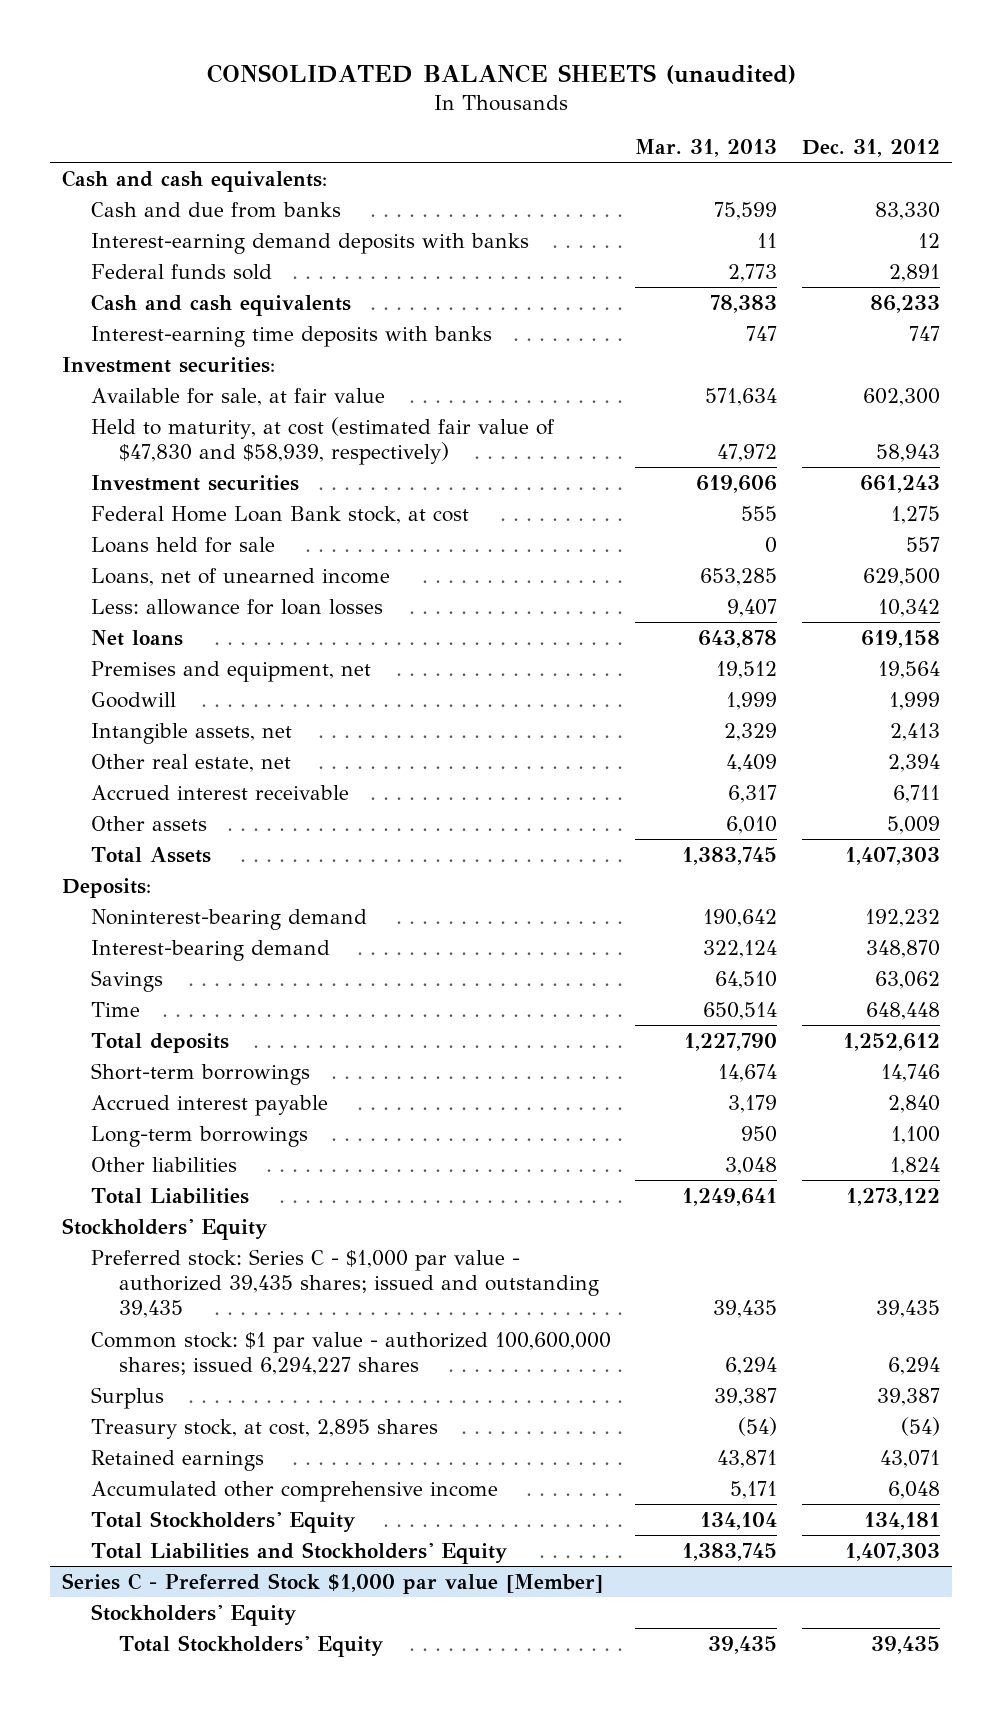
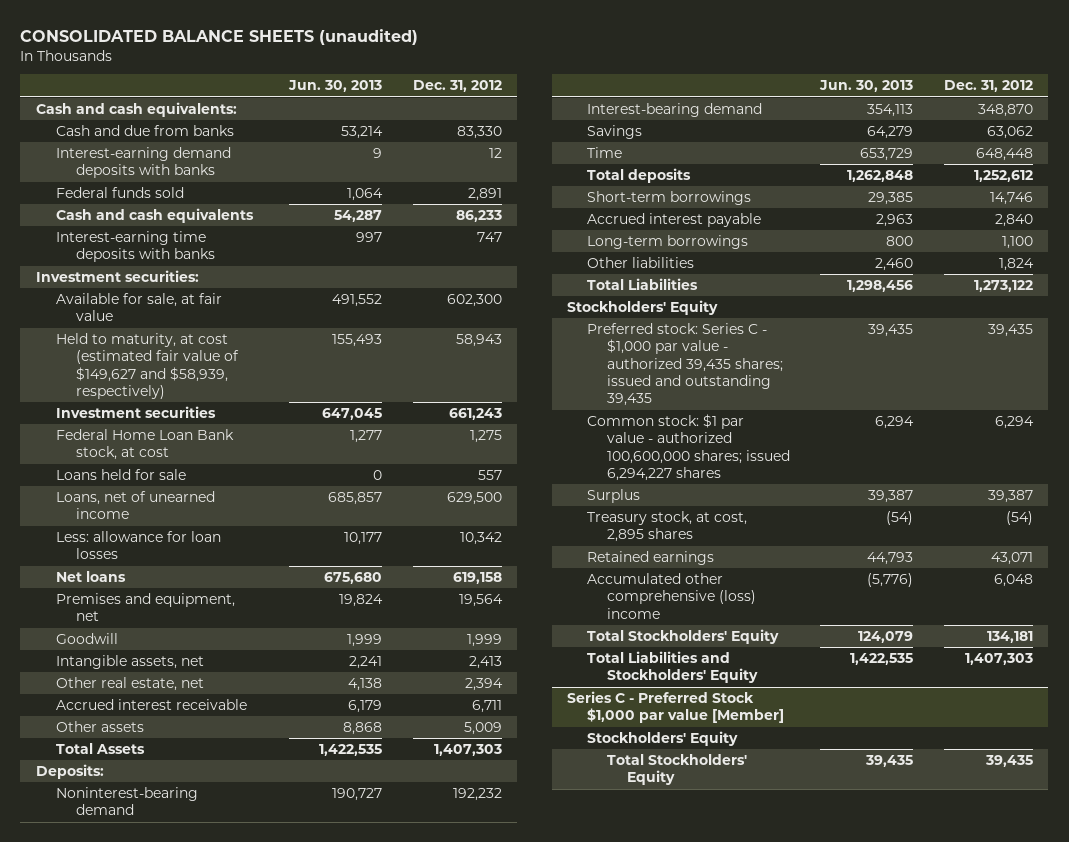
- | Mar. 31, 2013 | Dec. 31, 2012
+ | Jun. 30, 2013 | Dec. 31, 2012
- Held to maturity, at cost (estimated fair value of $47,830 and $58,939, respectively) | 47,972 | 58,943
+ Held to maturity, at cost (estimated fair value of $149,627 and $58,939, respectively) | 155,493 | 58,943
- Accumulated other comprehensive income | 5,171 | 6,048
+ Accumulated other comprehensive (loss) income | (5,776) | 6,048

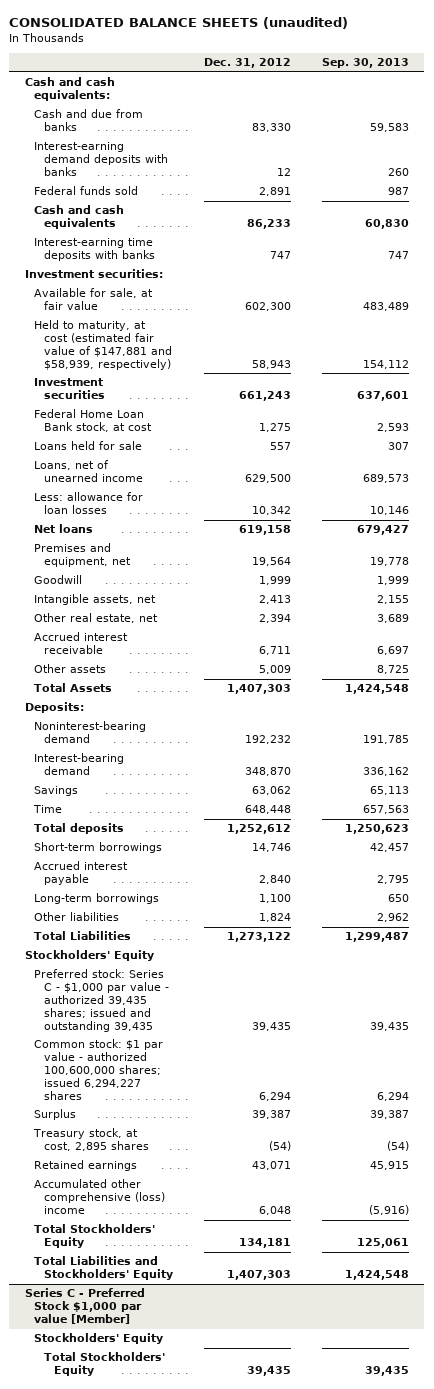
- | Jun. 30, 2013 | Dec. 31, 2012
+ | Dec. 31, 2012 | Sep. 30, 2013
- Held to maturity, at cost (estimated fair value of $149,627 and $58,939, respectively) | 155,493 | 58,943
+ Held to maturity, at cost (estimated fair value of $147,881 and $58,939, respectively) | 58,943 | 154,112

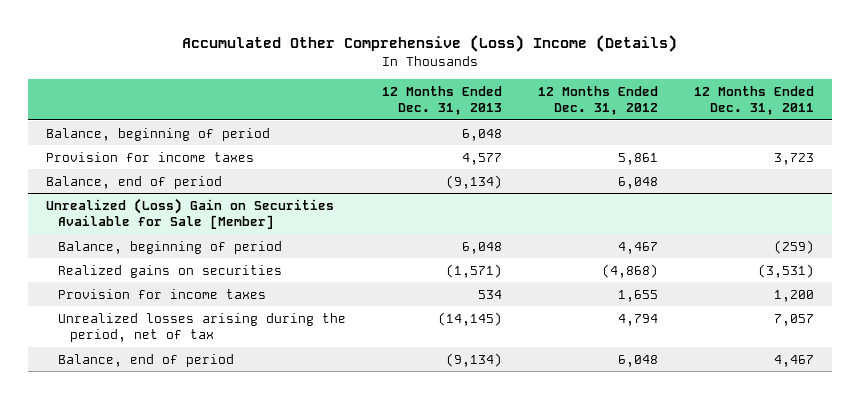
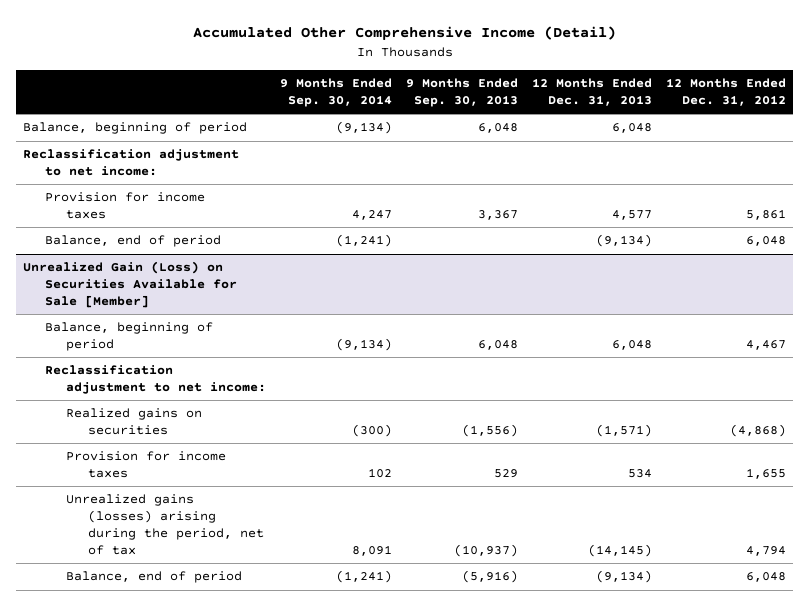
- Accumulated Other Comprehensive (Loss) Income (Details)
+ Accumulated Other Comprehensive Income (Detail)
- | 12 Months Ended Dec. 31, 2013 | 12 Months Ended Dec. 31, 2012 | 12 Months Ended Dec. 31, 2011
+ | 9 Months Ended Sep. 30, 2014 | 9 Months Ended Sep. 30, 2013 | 12 Months Ended Dec. 31, 2013 | 12 Months Ended Dec. 31, 2012
+ Reclassification adjustment to net income:
- Unrealized (Loss) Gain on Securities Available for Sale [Member]
+ Unrealized Gain (Loss) on Securities Available for Sale [Member]
+ Reclassification adjustment to net income:
- Unrealized losses arising during the period, net of tax | (14,145) | 4,794 | 7,057
+ Unrealized gains (losses) arising during the period, net of tax | 8,091 | (10,937) | (14,145) | 4,794

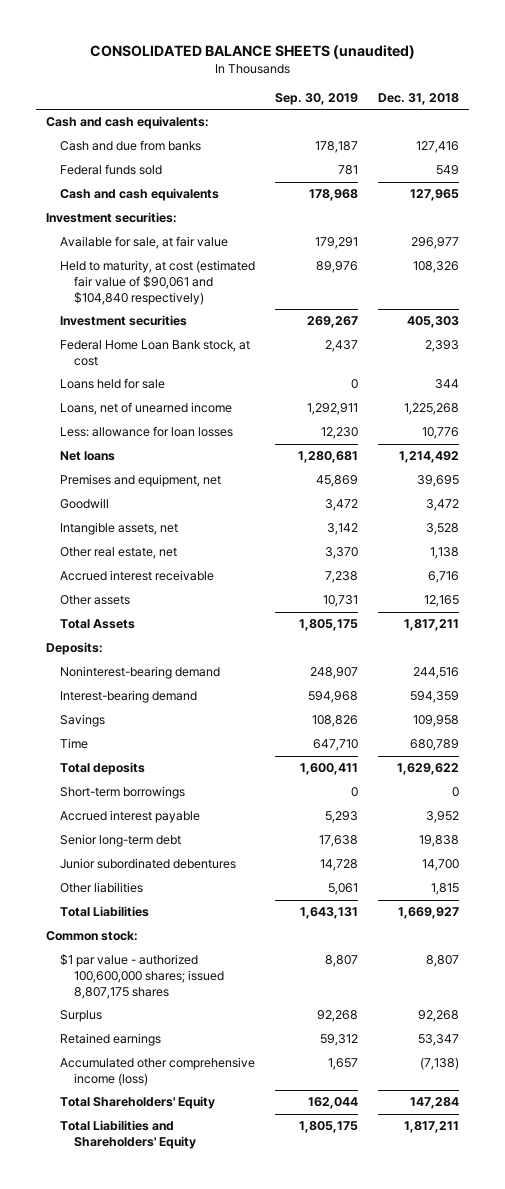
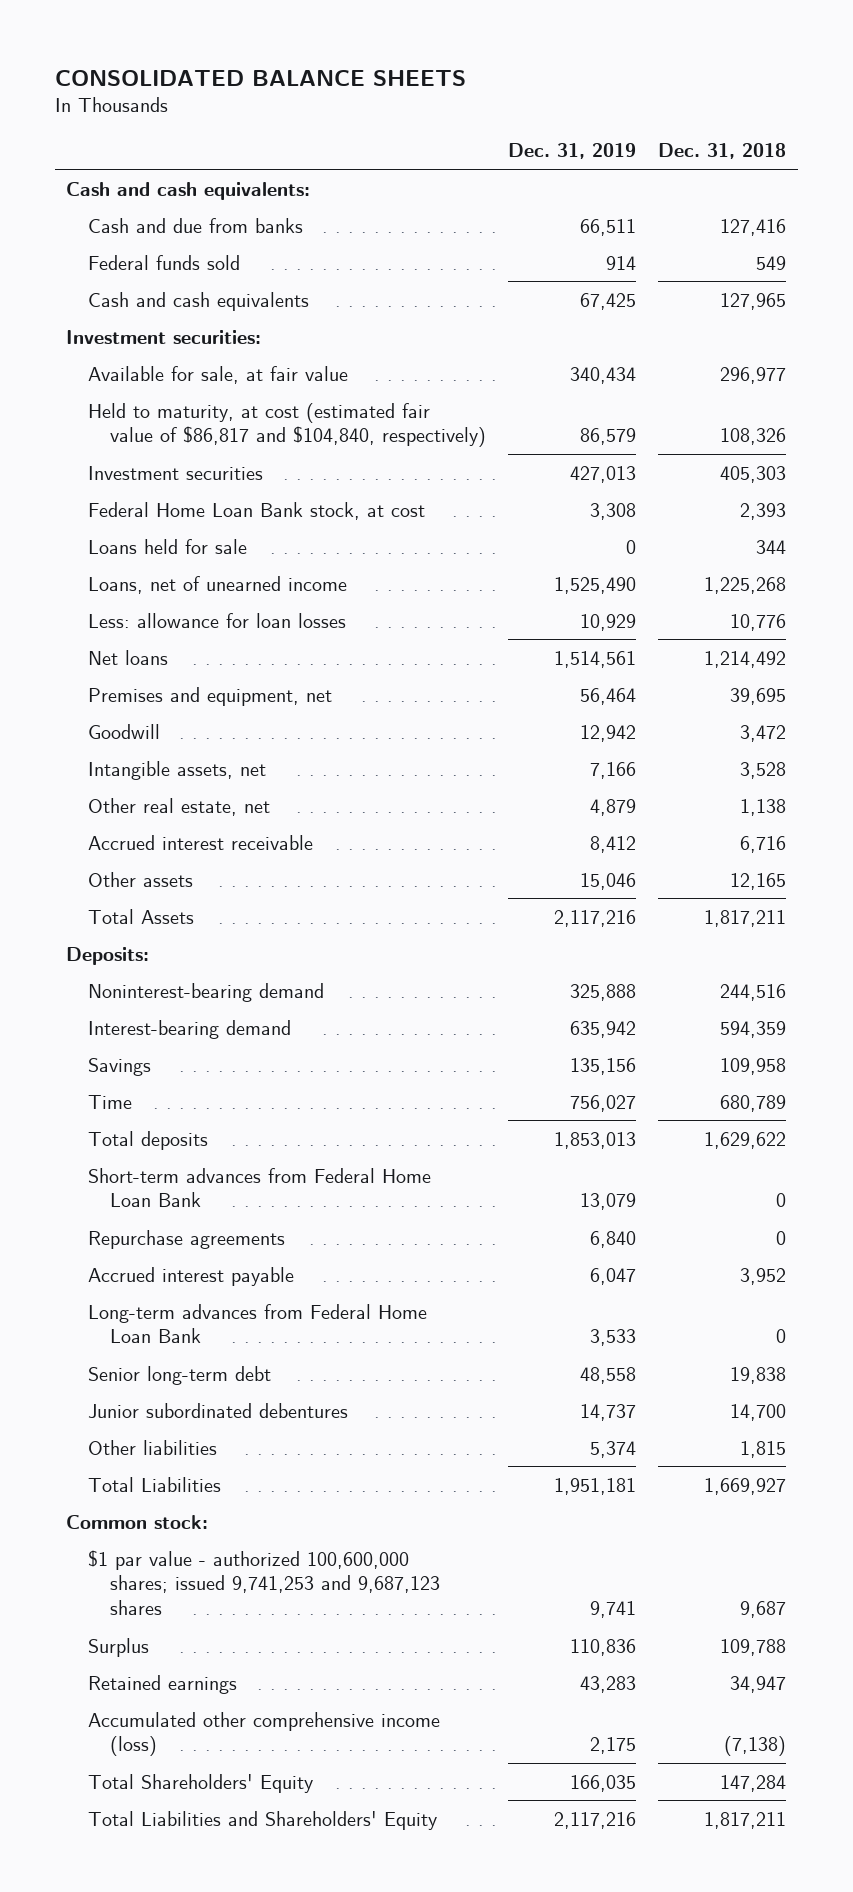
- CONSOLIDATED BALANCE SHEETS (unaudited)
+ CONSOLIDATED BALANCE SHEETS
- | Sep. 30, 2019 | Dec. 31, 2018
+ | Dec. 31, 2019 | Dec. 31, 2018
- Held to maturity, at cost (estimated fair value of $90,061 and $104,840 respectively) | 89,976 | 108,326
+ Held to maturity, at cost (estimated fair value of $86,817 and $104,840, respectively) | 86,579 | 108,326
- Short-term borrowings | 0 | 0
+ Short-term advances from Federal Home Loan Bank | 13,079 | 0
+ Repurchase agreements | 6,840 | 0
+ Long-term advances from Federal Home Loan Bank | 3,533 | 0
- $1 par value - authorized 100,600,000 shares; issued 8,807,175 shares | 8,807 | 8,807
- Surplus | 92,268 | 92,268
- Retained earnings | 59,312 | 53,347
+ $1 par value - authorized 100,600,000 shares; issued 9,741,253 and 9,687,123 shares | 9,741 | 9,687
+ Surplus | 110,836 | 109,788
+ Retained earnings | 43,283 | 34,947

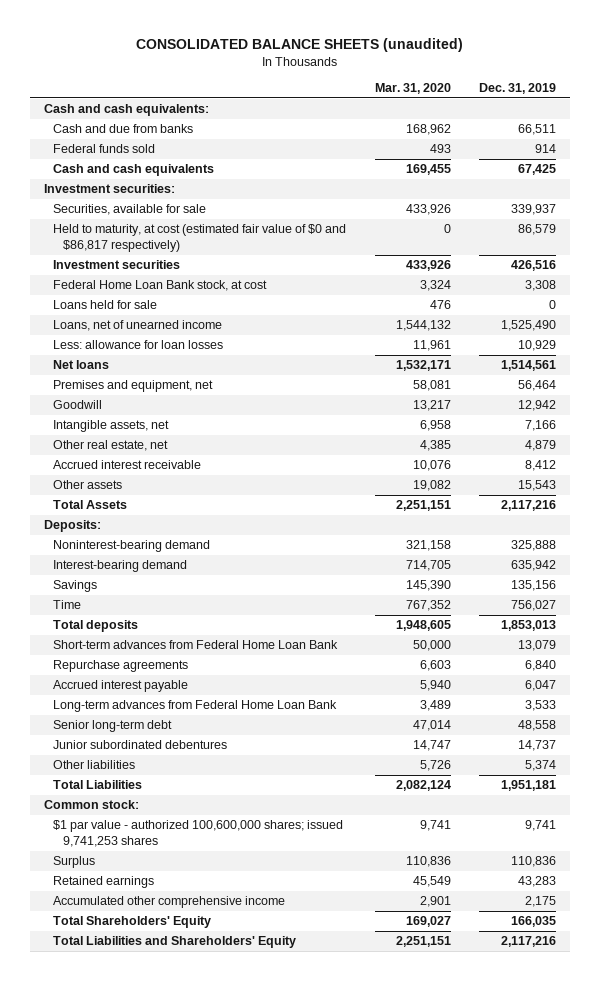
- CONSOLIDATED BALANCE SHEETS
+ CONSOLIDATED BALANCE SHEETS (unaudited)
- | Dec. 31, 2019 | Dec. 31, 2018
+ | Mar. 31, 2020 | Dec. 31, 2019
- Available for sale, at fair value | 340,434 | 296,977
- Held to maturity, at cost (estimated fair value of $86,817 and $104,840, respectively) | 86,579 | 108,326
- Investment securities | 427,013 | 405,303
+ Securities, available for sale | 433,926 | 339,937
+ Held to maturity, at cost (estimated fair value of $0 and $86,817 respectively) | 0 | 86,579
+ Investment securities | 433,926 | 426,516
- Other assets | 15,046 | 12,165
+ Other assets | 19,082 | 15,543
- $1 par value - authorized 100,600,000 shares; issued 9,741,253 and 9,687,123 shares | 9,741 | 9,687
+ $1 par value - authorized 100,600,000 shares; issued 9,741,253 shares | 9,741 | 9,741
- Accumulated other comprehensive income (loss) | 2,175 | (7,138)
+ Accumulated other comprehensive income | 2,901 | 2,175

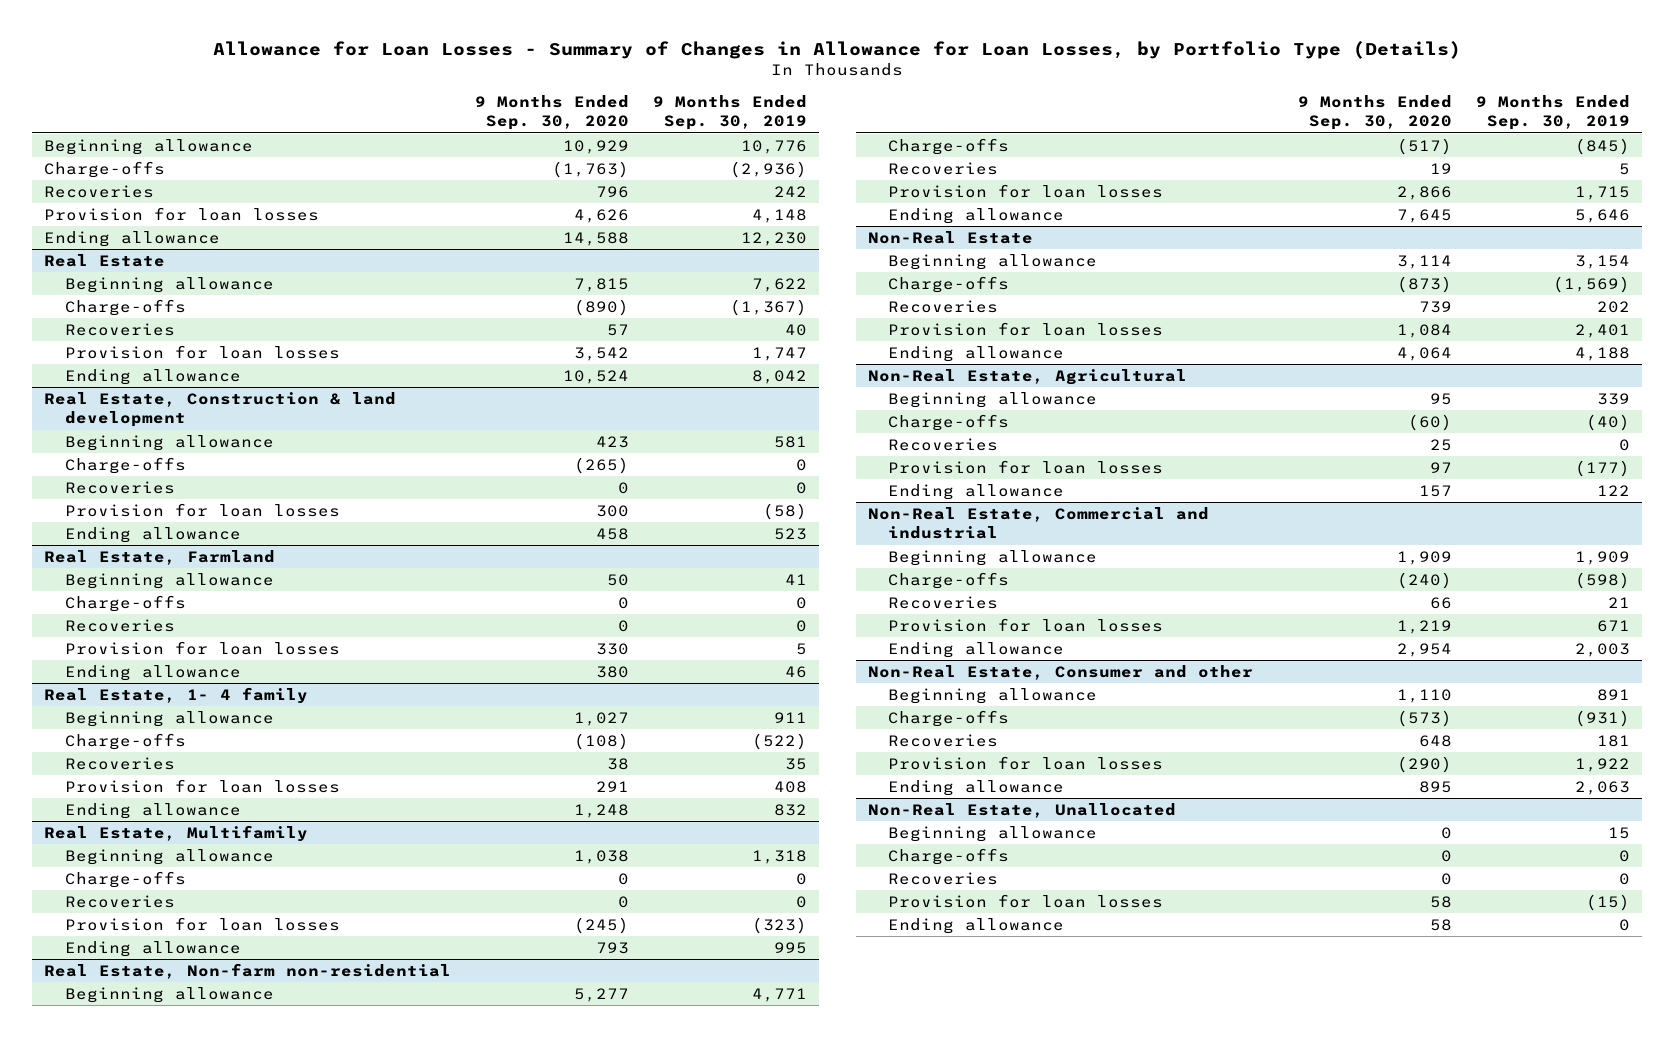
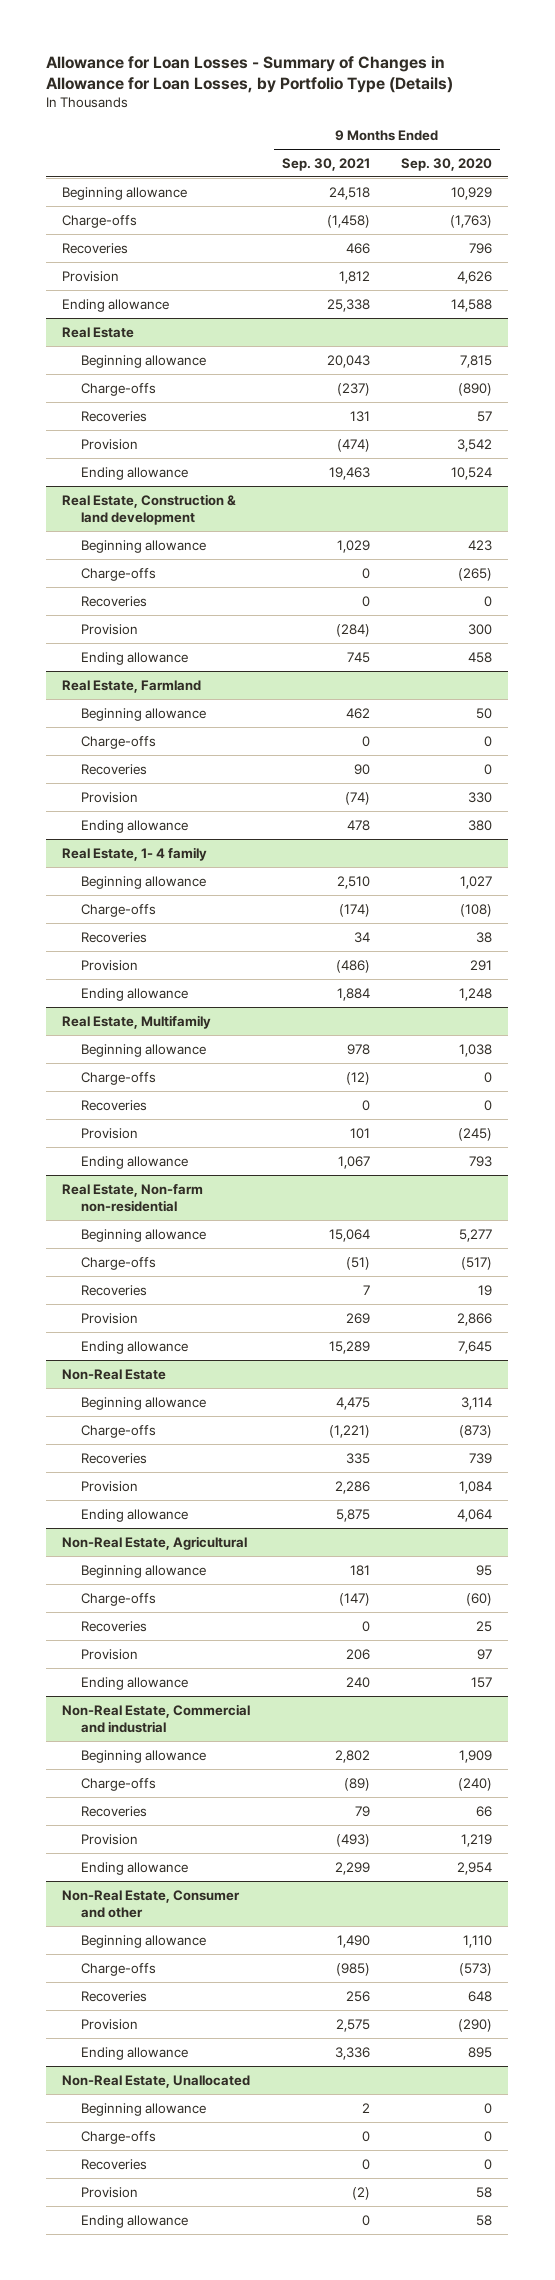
- | 9 Months Ended Sep. 30, 2020 | 9 Months Ended Sep. 30, 2019
+ | 9 Months Ended Sep. 30, 2021 | 9 Months Ended Sep. 30, 2020
- Provision for loan losses | 4,626 | 4,148
+ Provision | 1,812 | 4,626
@ Real Estate
- Provision for loan losses | 3,542 | 1,747
+ Provision | (474) | 3,542
@ Real Estate, Construction & land development
- Provision for loan losses | 300 | (58)
+ Provision | (284) | 300
@ Real Estate, Farmland
- Provision for loan losses | 330 | 5
+ Provision | (74) | 330
@ Real Estate, 1- 4 family
- Provision for loan losses | 291 | 408
+ Provision | (486) | 291
@ Real Estate, Multifamily
- Provision for loan losses | (245) | (323)
+ Provision | 101 | (245)
@ Real Estate, Non-farm non-residential
- Provision for loan losses | 2,866 | 1,715
+ Provision | 269 | 2,866
@ Non-Real Estate
- Provision for loan losses | 1,084 | 2,401
+ Provision | 2,286 | 1,084
@ Non-Real Estate, Agricultural
- Provision for loan losses | 97 | (177)
+ Provision | 206 | 97
@ Non-Real Estate, Commercial and industrial
- Provision for loan losses | 1,219 | 671
+ Provision | (493) | 1,219
@ Non-Real Estate, Consumer and other
- Provision for loan losses | (290) | 1,922
+ Provision | 2,575 | (290)
@ Non-Real Estate, Unallocated
- Provision for loan losses | 58 | (15)
+ Provision | (2) | 58

